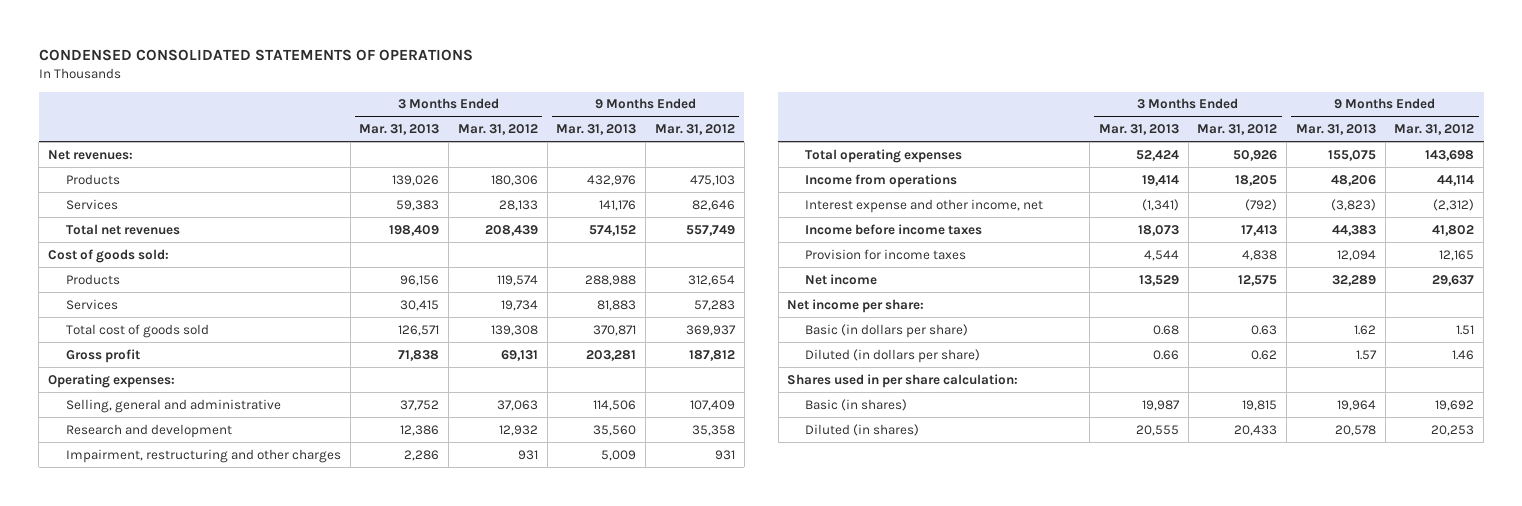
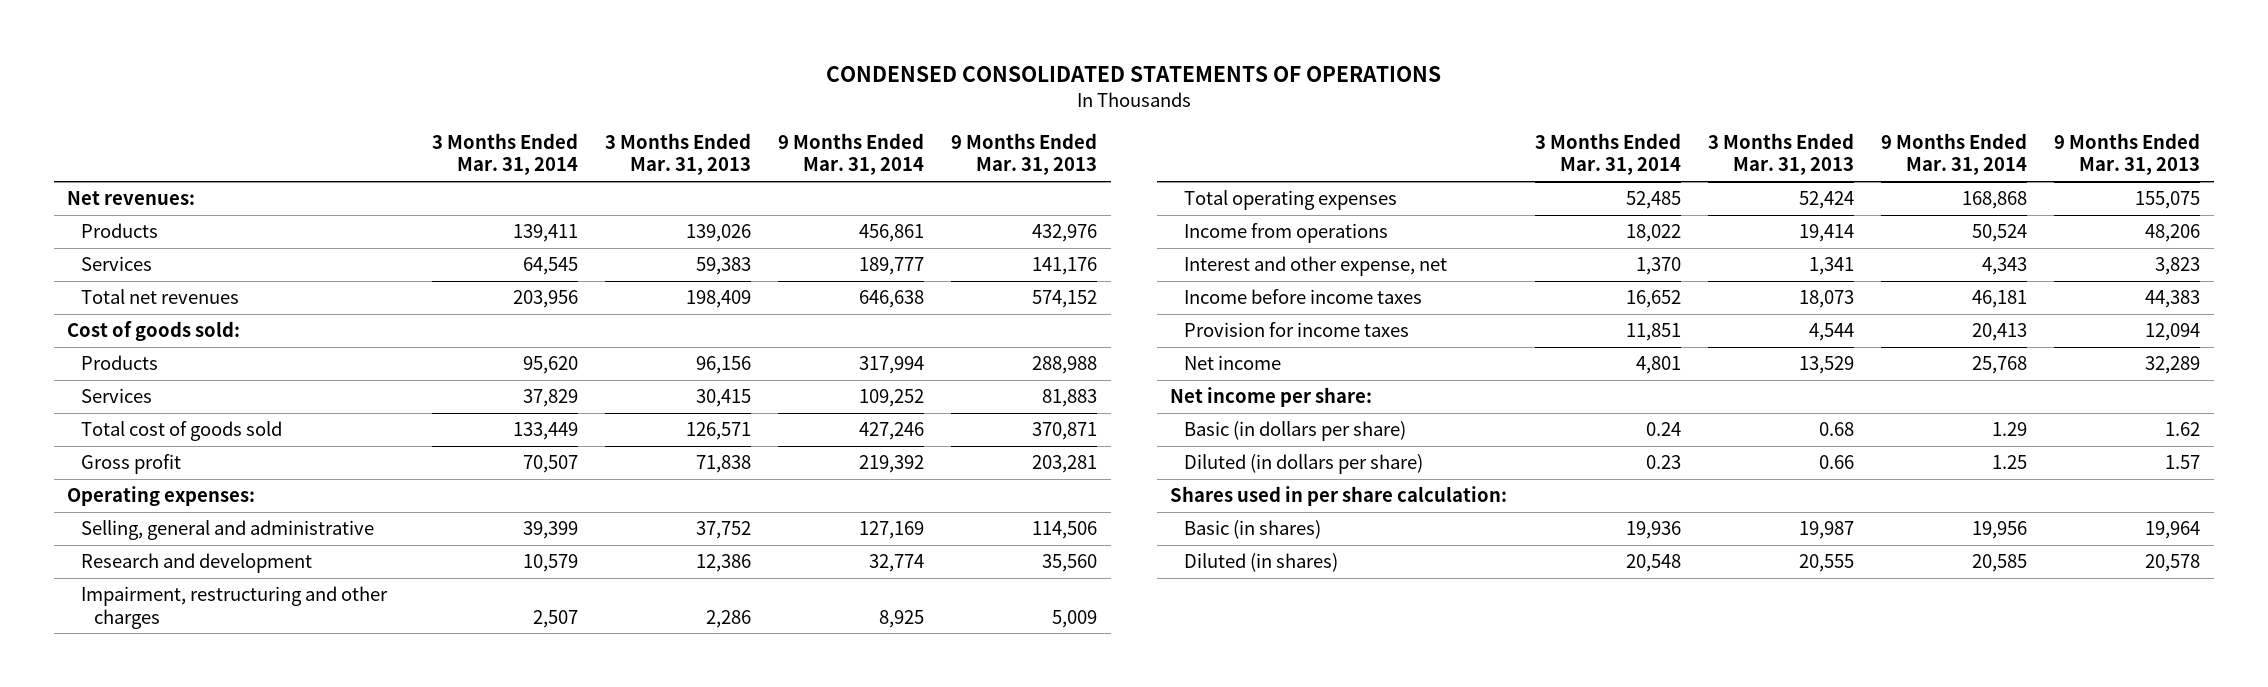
- | 3 Months Ended Mar. 31, 2013 | 3 Months Ended Mar. 31, 2012 | 9 Months Ended Mar. 31, 2013 | 9 Months Ended Mar. 31, 2012
+ | 3 Months Ended Mar. 31, 2014 | 3 Months Ended Mar. 31, 2013 | 9 Months Ended Mar. 31, 2014 | 9 Months Ended Mar. 31, 2013
- Interest expense and other income, net | (1,341) | (792) | (3,823) | (2,312)
+ Interest and other expense, net | 1,370 | 1,341 | 4,343 | 3,823

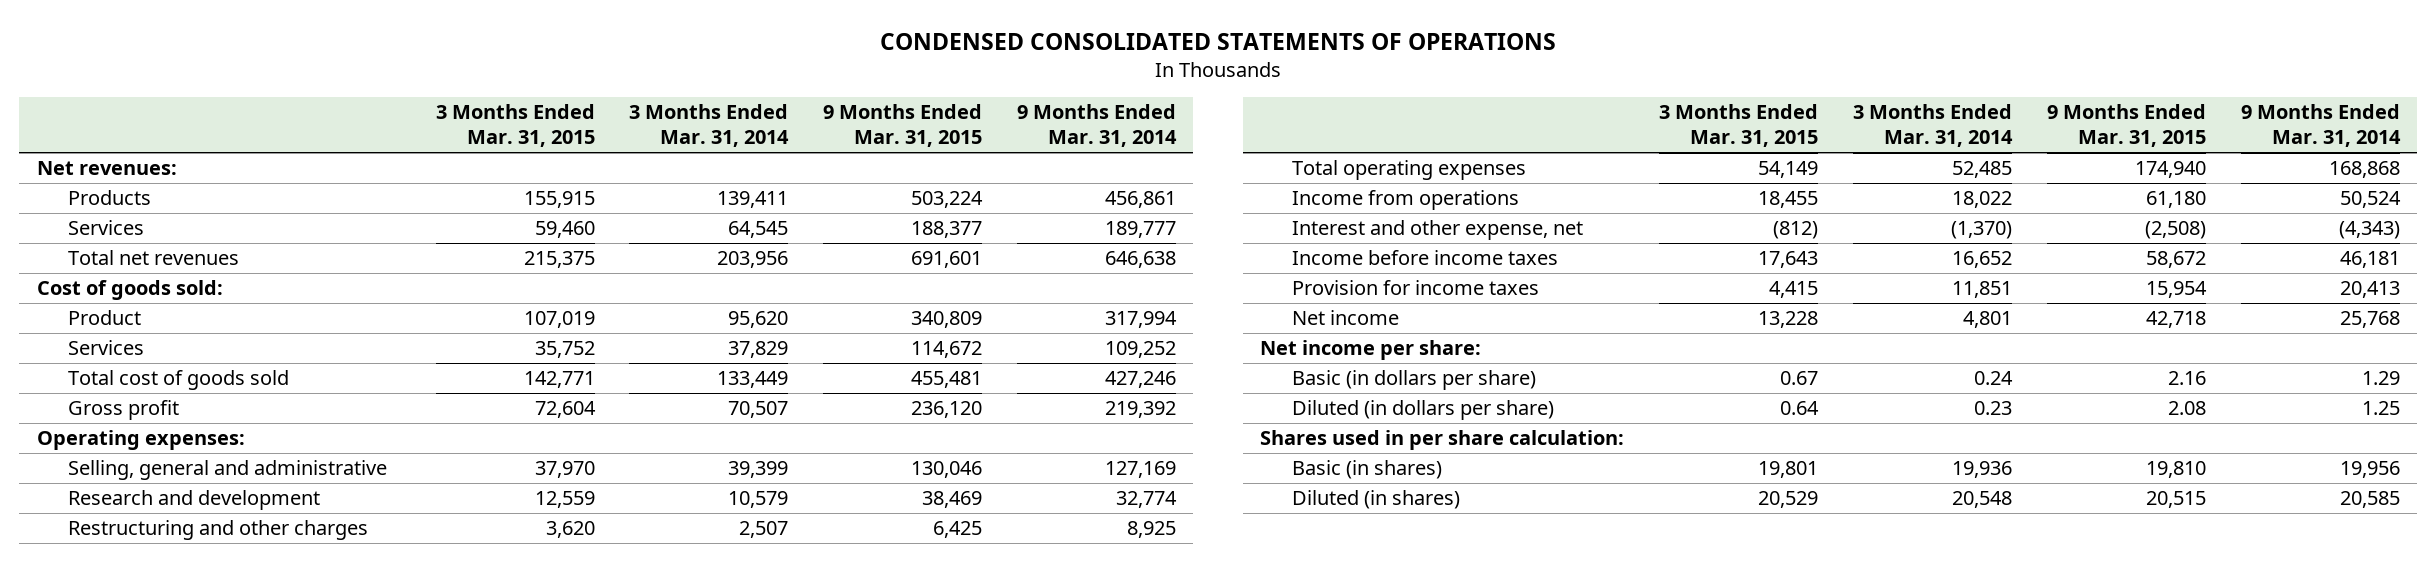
- | 3 Months Ended Mar. 31, 2014 | 3 Months Ended Mar. 31, 2013 | 9 Months Ended Mar. 31, 2014 | 9 Months Ended Mar. 31, 2013
+ | 3 Months Ended Mar. 31, 2015 | 3 Months Ended Mar. 31, 2014 | 9 Months Ended Mar. 31, 2015 | 9 Months Ended Mar. 31, 2014
- Products | 95,620 | 96,156 | 317,994 | 288,988
+ Product | 107,019 | 95,620 | 340,809 | 317,994
- Impairment, restructuring and other charges | 2,507 | 2,286 | 8,925 | 5,009
+ Restructuring and other charges | 3,620 | 2,507 | 6,425 | 8,925
- Interest and other expense, net | 1,370 | 1,341 | 4,343 | 3,823
+ Interest and other expense, net | (812) | (1,370) | (2,508) | (4,343)

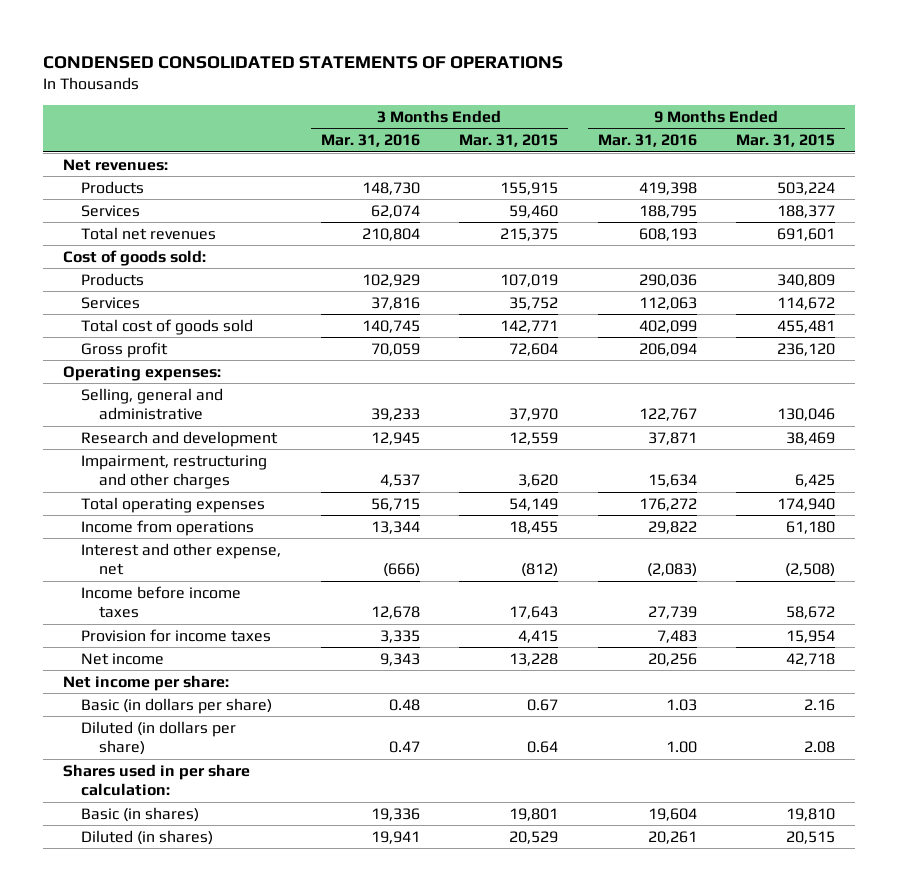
- | 3 Months Ended Mar. 31, 2015 | 3 Months Ended Mar. 31, 2014 | 9 Months Ended Mar. 31, 2015 | 9 Months Ended Mar. 31, 2014
+ | 3 Months Ended Mar. 31, 2016 | 3 Months Ended Mar. 31, 2015 | 9 Months Ended Mar. 31, 2016 | 9 Months Ended Mar. 31, 2015
- Product | 107,019 | 95,620 | 340,809 | 317,994
+ Products | 102,929 | 107,019 | 290,036 | 340,809
- Restructuring and other charges | 3,620 | 2,507 | 6,425 | 8,925
+ Impairment, restructuring and other charges | 4,537 | 3,620 | 15,634 | 6,425

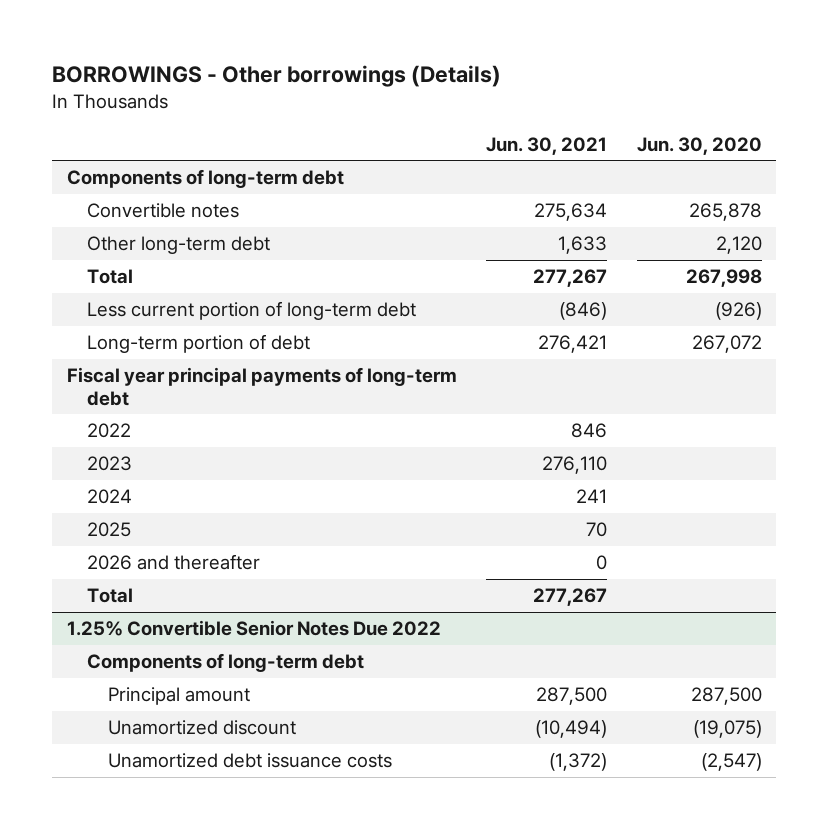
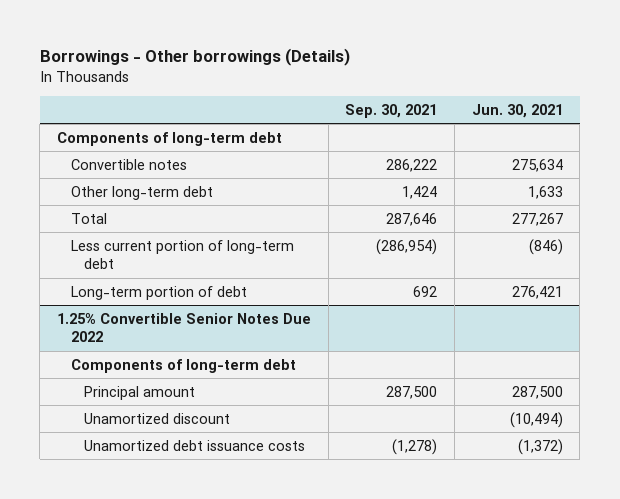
- BORROWINGS - Other borrowings (Details)
+ Borrowings - Other borrowings (Details)
- | Jun. 30, 2021 | Jun. 30, 2020
+ | Sep. 30, 2021 | Jun. 30, 2021
- Fiscal year principal payments of long-term debt
- 2022 | 846 |
- 2023 | 276,110 |
- 2024 | 241 |
- 2025 | 70 |
- 2026 and thereafter | 0 |
- Total | 277,267 |

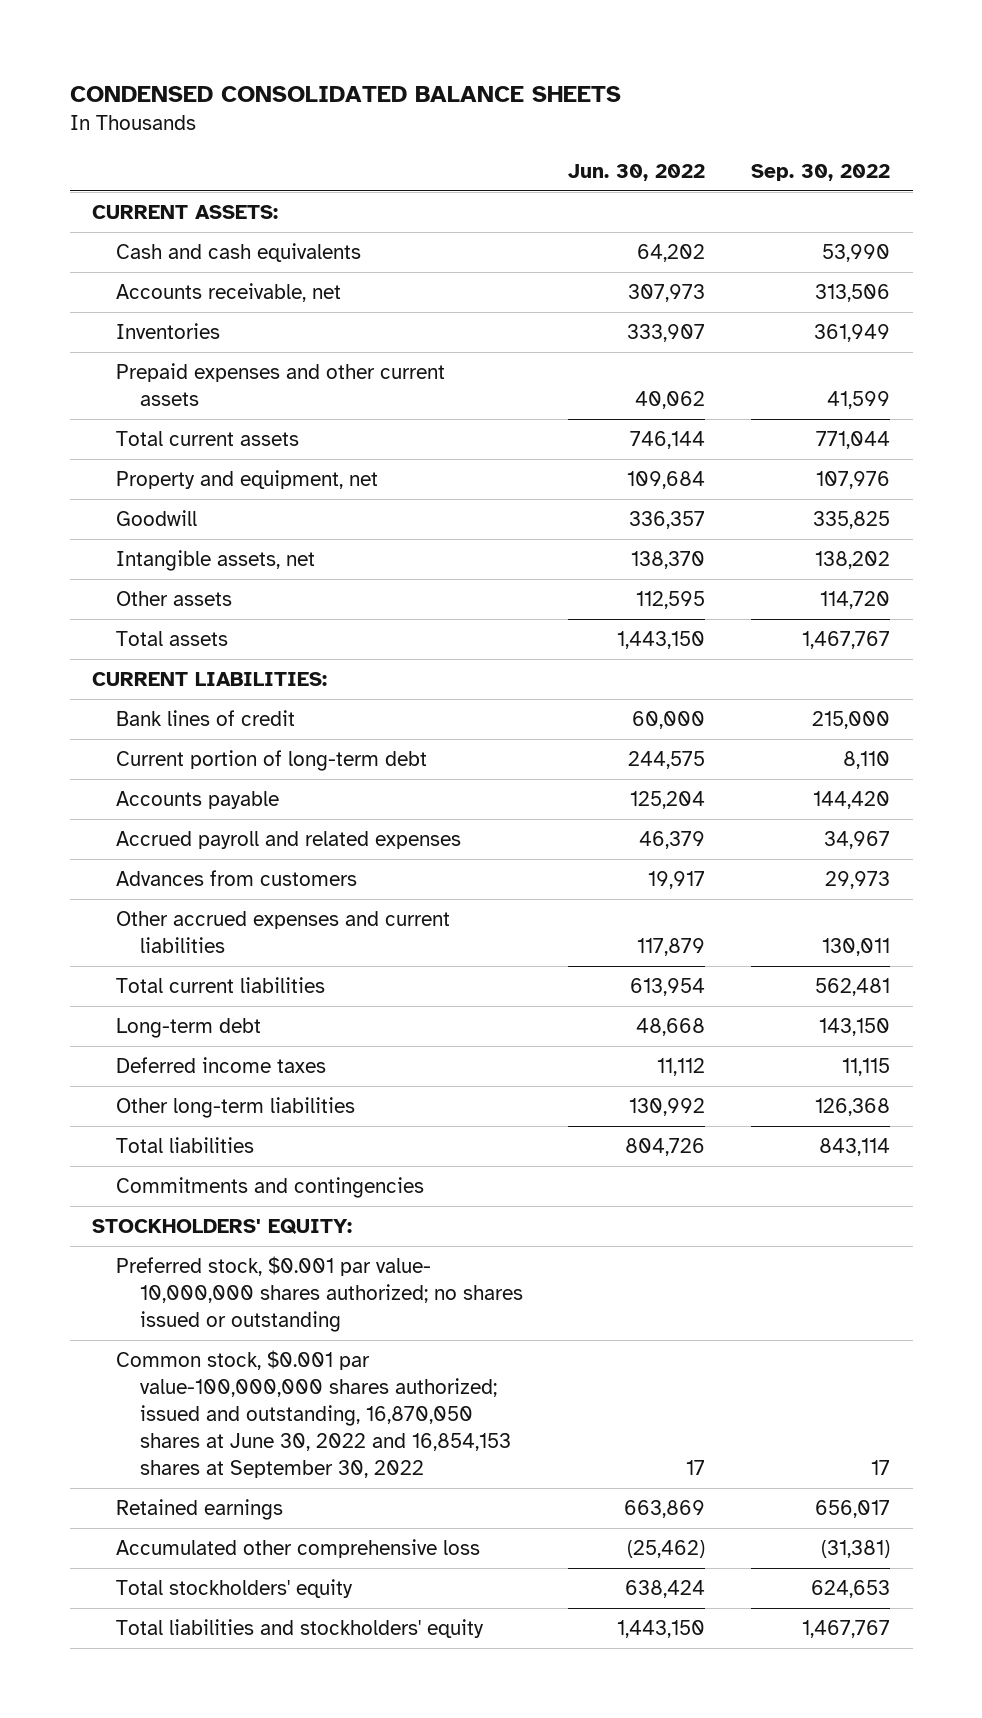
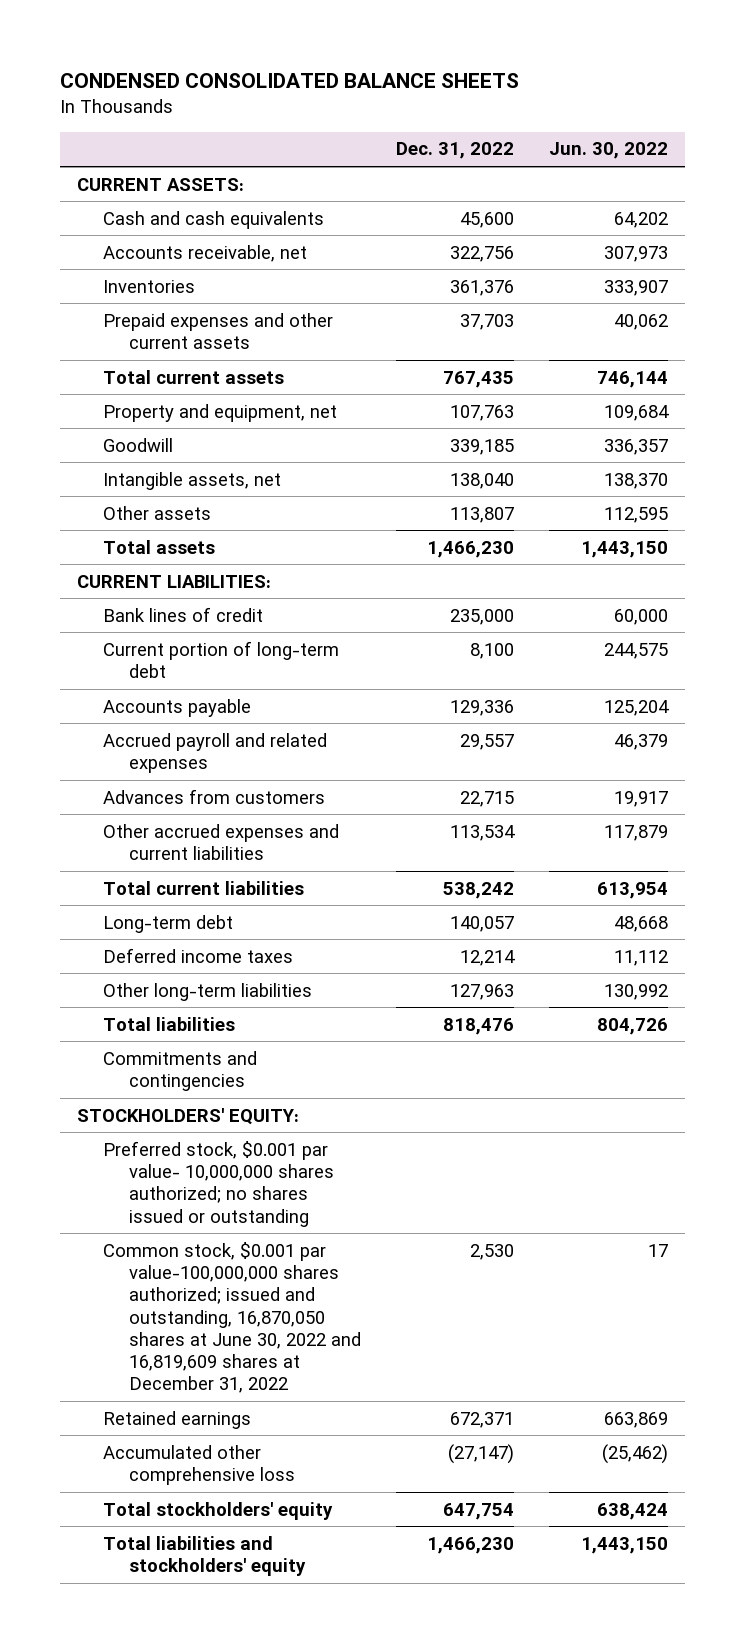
- | Jun. 30, 2022 | Sep. 30, 2022
+ | Dec. 31, 2022 | Jun. 30, 2022
- Common stock, $0.001 par value-100,000,000 shares authorized; issued and outstanding, 16,870,050 shares at June 30, 2022 and 16,854,153 shares at September 30, 2022 | 17 | 17
+ Common stock, $0.001 par value-100,000,000 shares authorized; issued and outstanding, 16,870,050 shares at June 30, 2022 and 16,819,609 shares at December 31, 2022 | 2,530 | 17

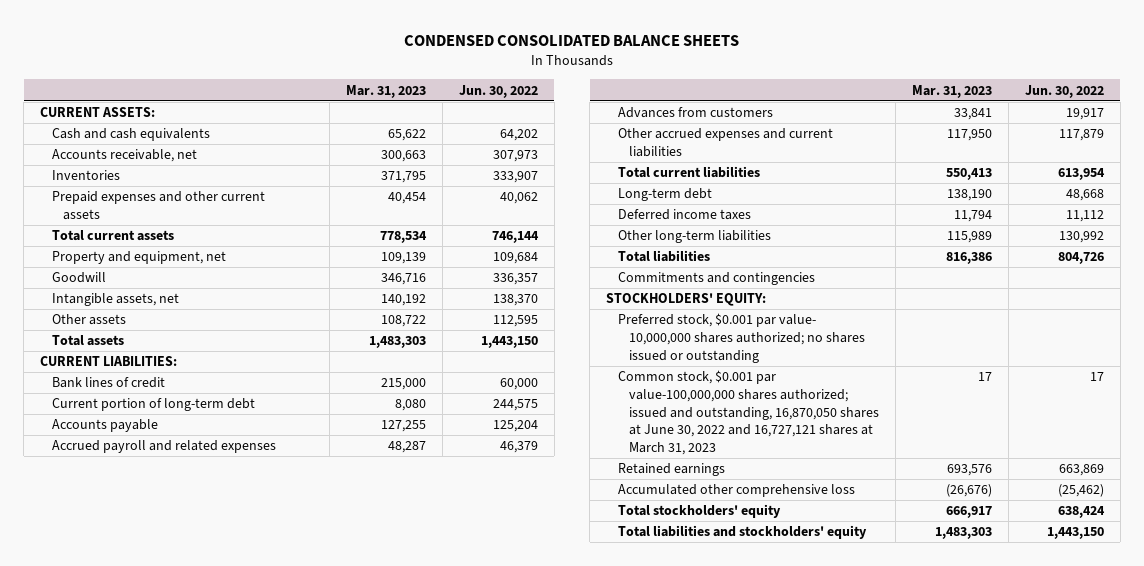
- | Dec. 31, 2022 | Jun. 30, 2022
+ | Mar. 31, 2023 | Jun. 30, 2022
- Common stock, $0.001 par value-100,000,000 shares authorized; issued and outstanding, 16,870,050 shares at June 30, 2022 and 16,819,609 shares at December 31, 2022 | 2,530 | 17
+ Common stock, $0.001 par value-100,000,000 shares authorized; issued and outstanding, 16,870,050 shares at June 30, 2022 and 16,727,121 shares at March 31, 2023 | 17 | 17

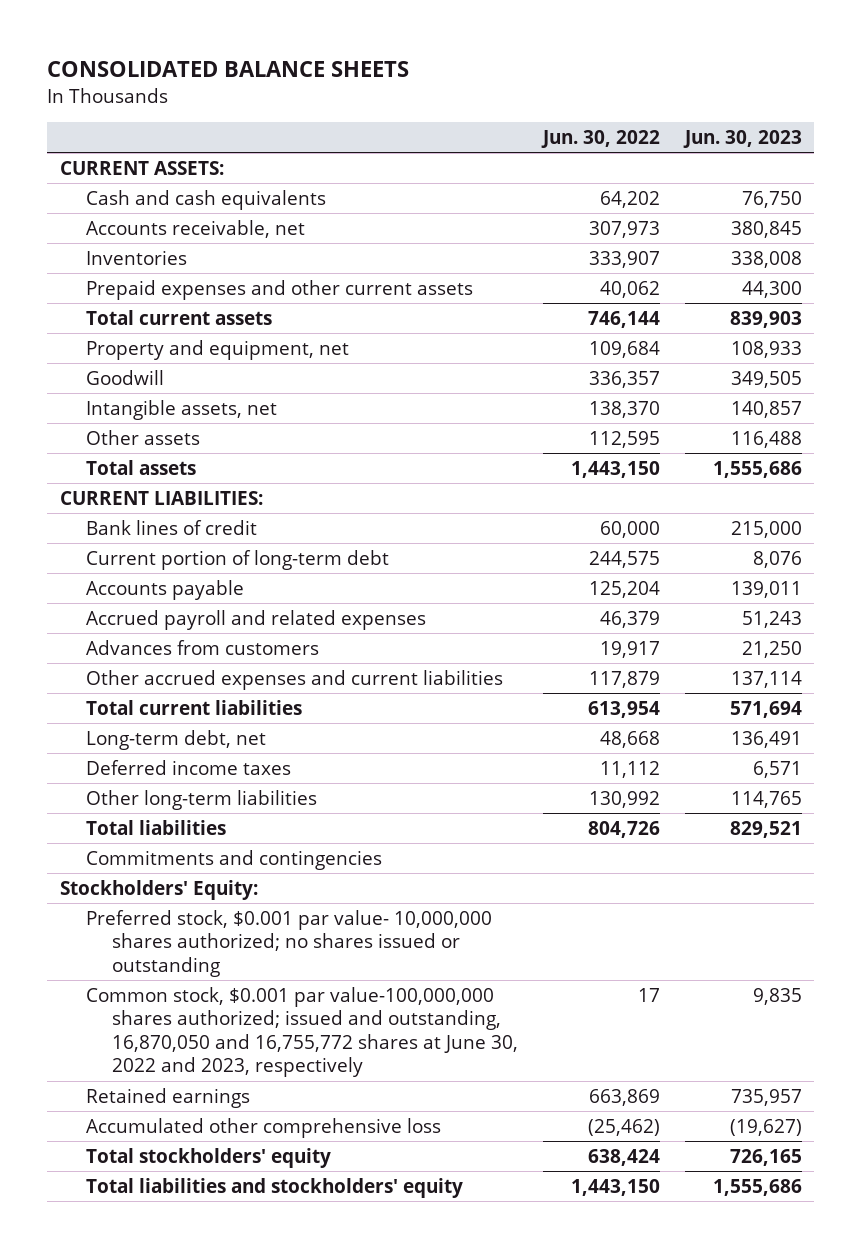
- CONDENSED CONSOLIDATED BALANCE SHEETS
+ CONSOLIDATED BALANCE SHEETS
- | Mar. 31, 2023 | Jun. 30, 2022
+ | Jun. 30, 2022 | Jun. 30, 2023
- Long-term debt | 138,190 | 48,668
+ Long-term debt, net | 48,668 | 136,491
- STOCKHOLDERS' EQUITY:
+ Stockholders' Equity:
- Common stock, $0.001 par value-100,000,000 shares authorized; issued and outstanding, 16,870,050 shares at June 30, 2022 and 16,727,121 shares at March 31, 2023 | 17 | 17
+ Common stock, $0.001 par value-100,000,000 shares authorized; issued and outstanding, 16,870,050 and 16,755,772 shares at June 30, 2022 and 2023, respectively | 17 | 9,835

